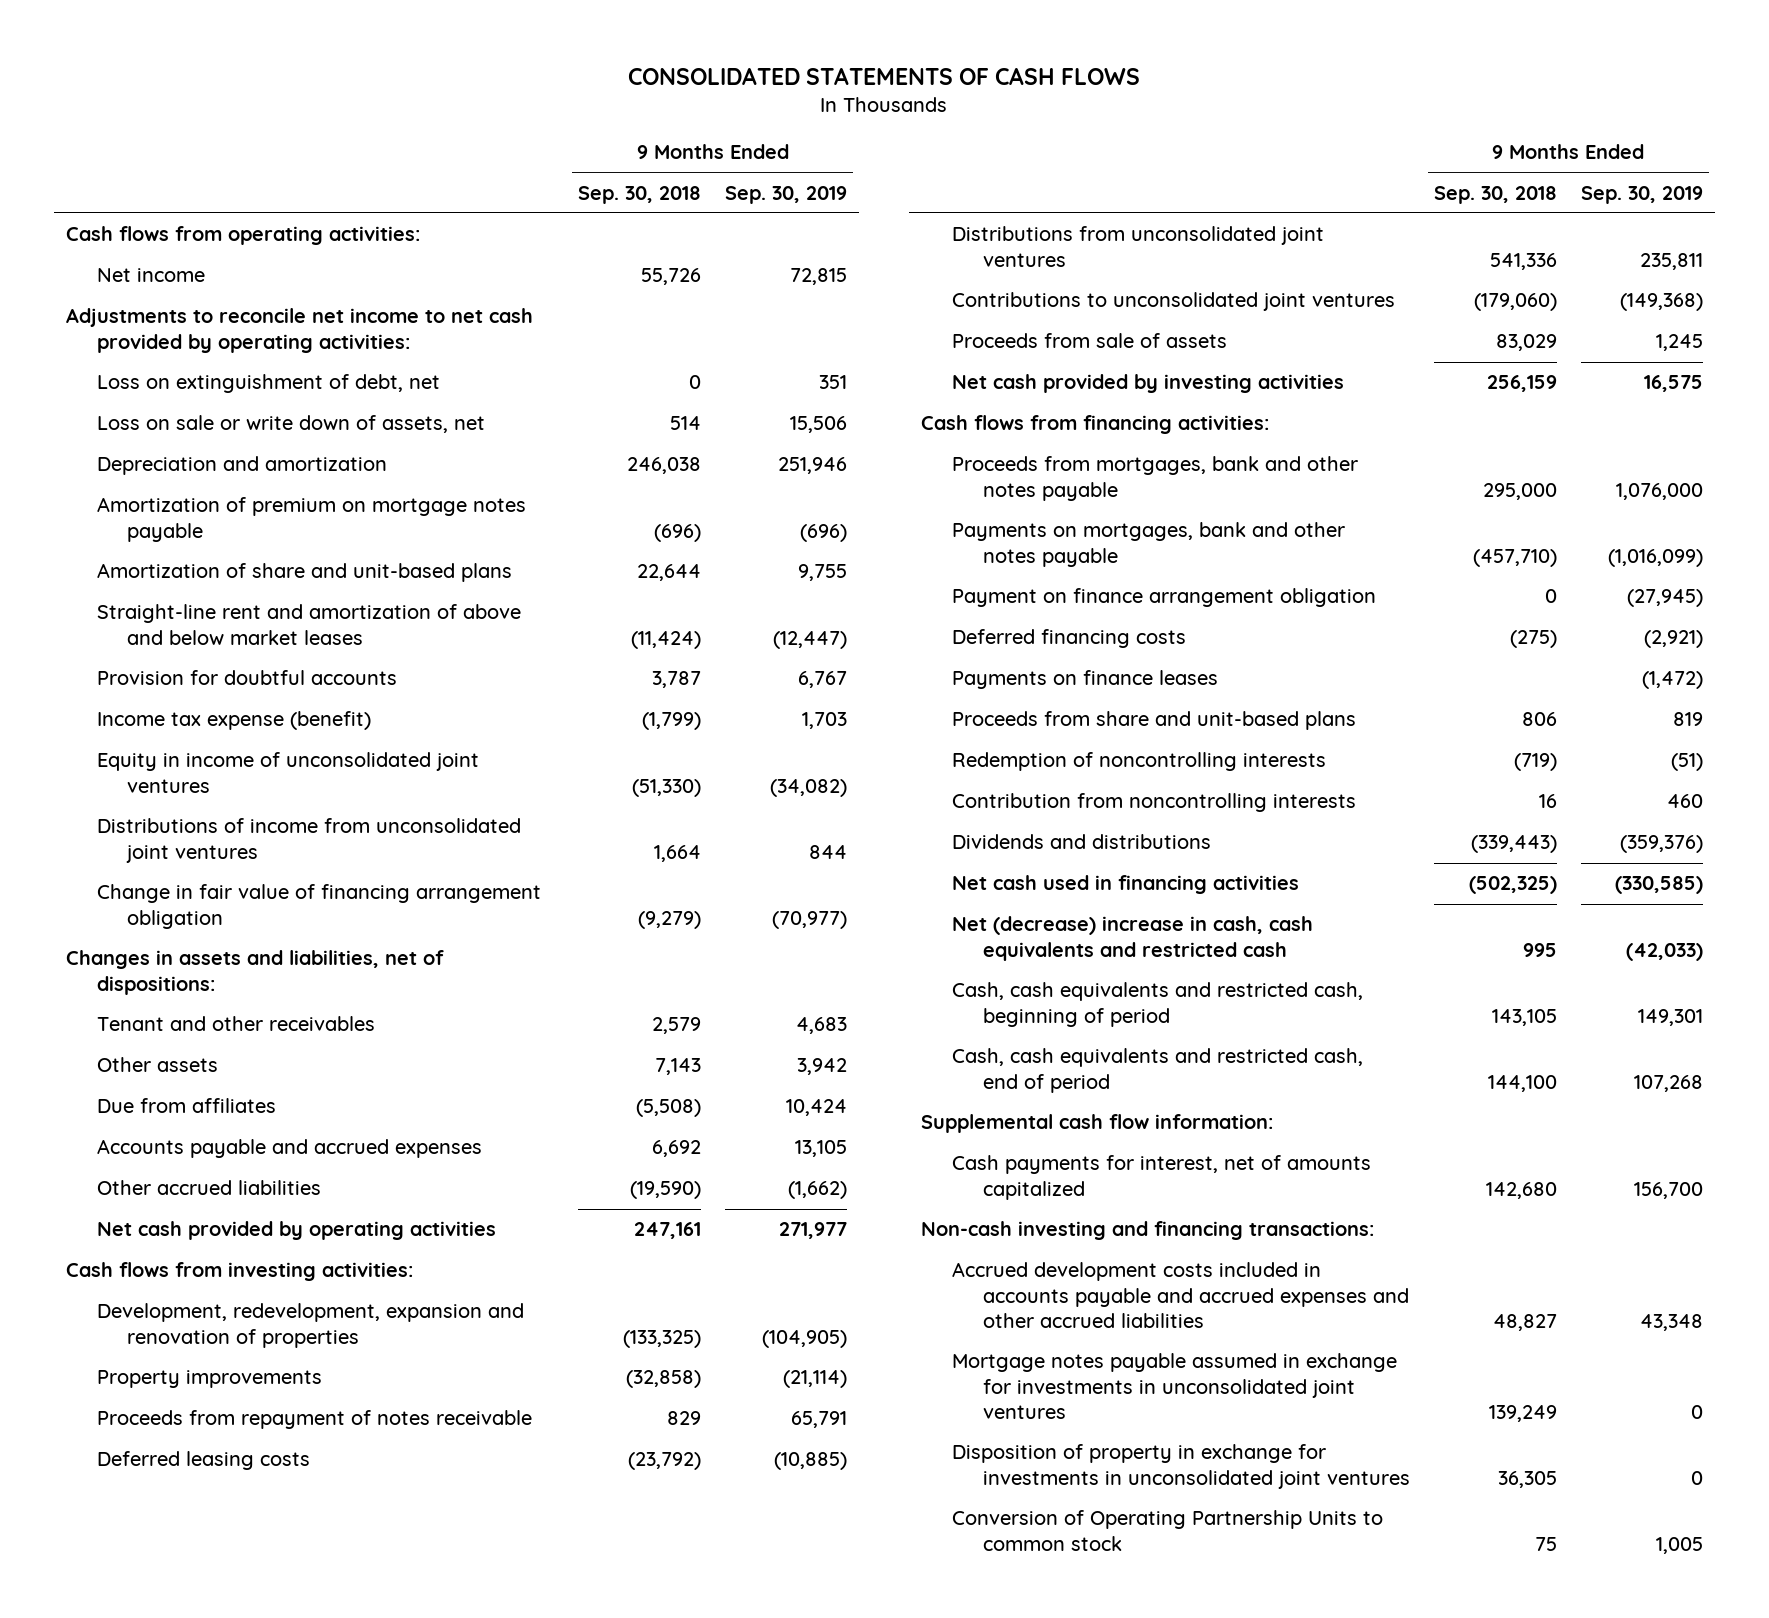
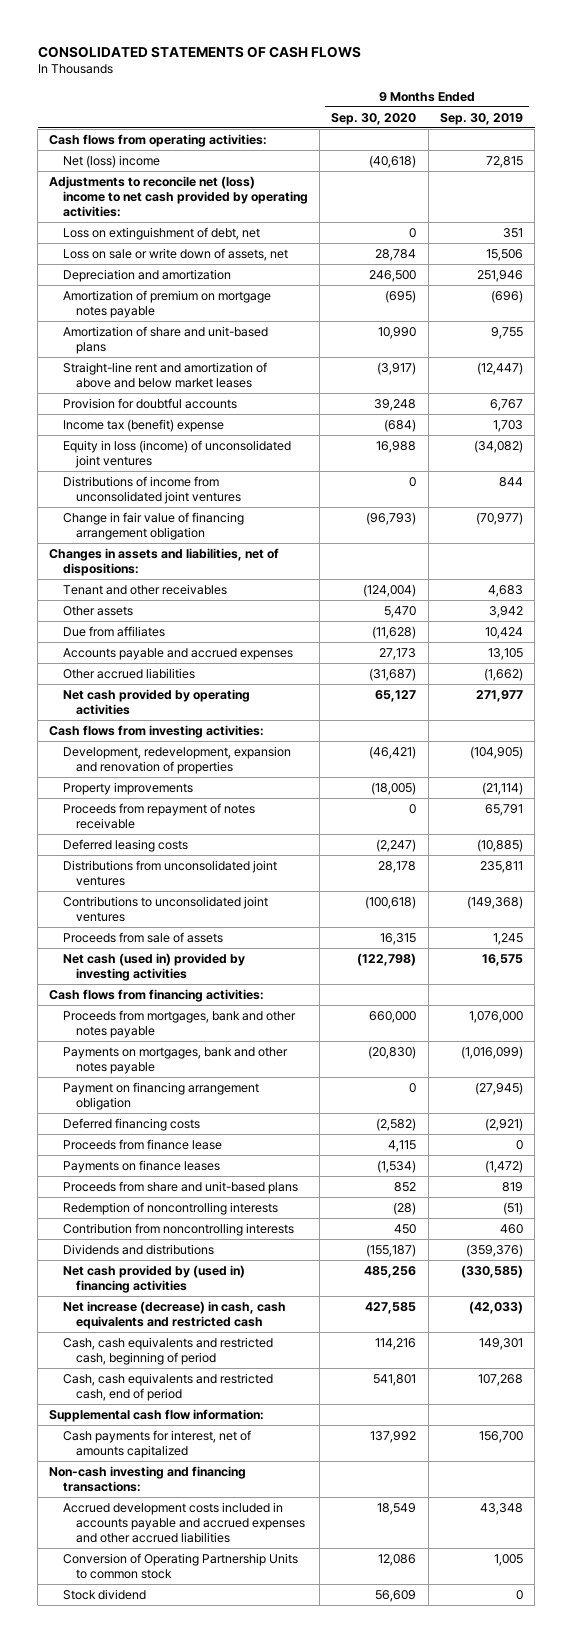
- | 9 Months Ended Sep. 30, 2018 | 9 Months Ended Sep. 30, 2019
+ | 9 Months Ended Sep. 30, 2020 | 9 Months Ended Sep. 30, 2019
- Net income | 55,726 | 72,815
- Adjustments to reconcile net income to net cash provided by operating activities:
+ Net (loss) income | (40,618) | 72,815
+ Adjustments to reconcile net (loss) income to net cash provided by operating activities:
- Income tax expense (benefit) | (1,799) | 1,703
- Equity in income of unconsolidated joint ventures | (51,330) | (34,082)
+ Income tax (benefit) expense | (684) | 1,703
+ Equity in loss (income) of unconsolidated joint ventures | 16,988 | (34,082)
- Net cash provided by investing activities | 256,159 | 16,575
+ Net cash (used in) provided by investing activities | (122,798) | 16,575
- Payment on finance arrangement obligation | 0 | (27,945)
+ Payment on financing arrangement obligation | 0 | (27,945)
+ Proceeds from finance lease | 4,115 | 0
- Net cash used in financing activities | (502,325) | (330,585)
- Net (decrease) increase in cash, cash equivalents and restricted cash | 995 | (42,033)
+ Net cash provided by (used in) financing activities | 485,256 | (330,585)
+ Net increase (decrease) in cash, cash equivalents and restricted cash | 427,585 | (42,033)
- Mortgage notes payable assumed in exchange for investments in unconsolidated joint ventures | 139,249 | 0
- Disposition of property in exchange for investments in unconsolidated joint ventures | 36,305 | 0
+ Stock dividend | 56,609 | 0

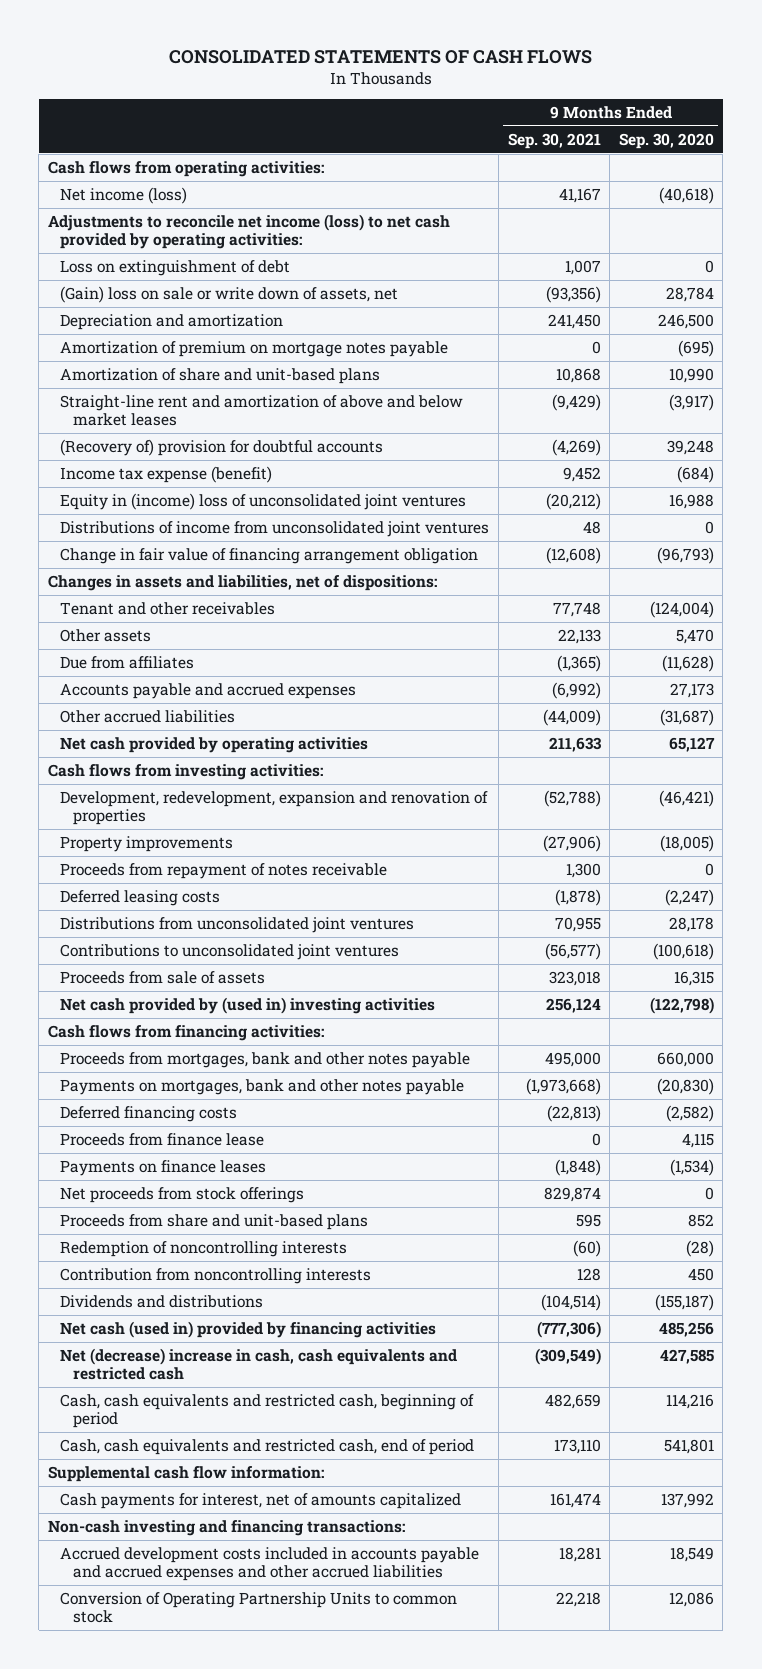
- | 9 Months Ended Sep. 30, 2020 | 9 Months Ended Sep. 30, 2019
+ | 9 Months Ended Sep. 30, 2021 | 9 Months Ended Sep. 30, 2020
- Net (loss) income | (40,618) | 72,815
- Adjustments to reconcile net (loss) income to net cash provided by operating activities:
- Loss on extinguishment of debt, net | 0 | 351
- Loss on sale or write down of assets, net | 28,784 | 15,506
+ Net income (loss) | 41,167 | (40,618)
+ Adjustments to reconcile net income (loss) to net cash provided by operating activities:
+ Loss on extinguishment of debt | 1,007 | 0
+ (Gain) loss on sale or write down of assets, net | (93,356) | 28,784
- Provision for doubtful accounts | 39,248 | 6,767
- Income tax (benefit) expense | (684) | 1,703
- Equity in loss (income) of unconsolidated joint ventures | 16,988 | (34,082)
+ (Recovery of) provision for doubtful accounts | (4,269) | 39,248
+ Income tax expense (benefit) | 9,452 | (684)
+ Equity in (income) loss of unconsolidated joint ventures | (20,212) | 16,988
- Net cash (used in) provided by investing activities | (122,798) | 16,575
+ Net cash provided by (used in) investing activities | 256,124 | (122,798)
- Payment on financing arrangement obligation | 0 | (27,945)
+ Net proceeds from stock offerings | 829,874 | 0
- Net cash provided by (used in) financing activities | 485,256 | (330,585)
- Net increase (decrease) in cash, cash equivalents and restricted cash | 427,585 | (42,033)
+ Net cash (used in) provided by financing activities | (777,306) | 485,256
+ Net (decrease) increase in cash, cash equivalents and restricted cash | (309,549) | 427,585
- Stock dividend | 56,609 | 0

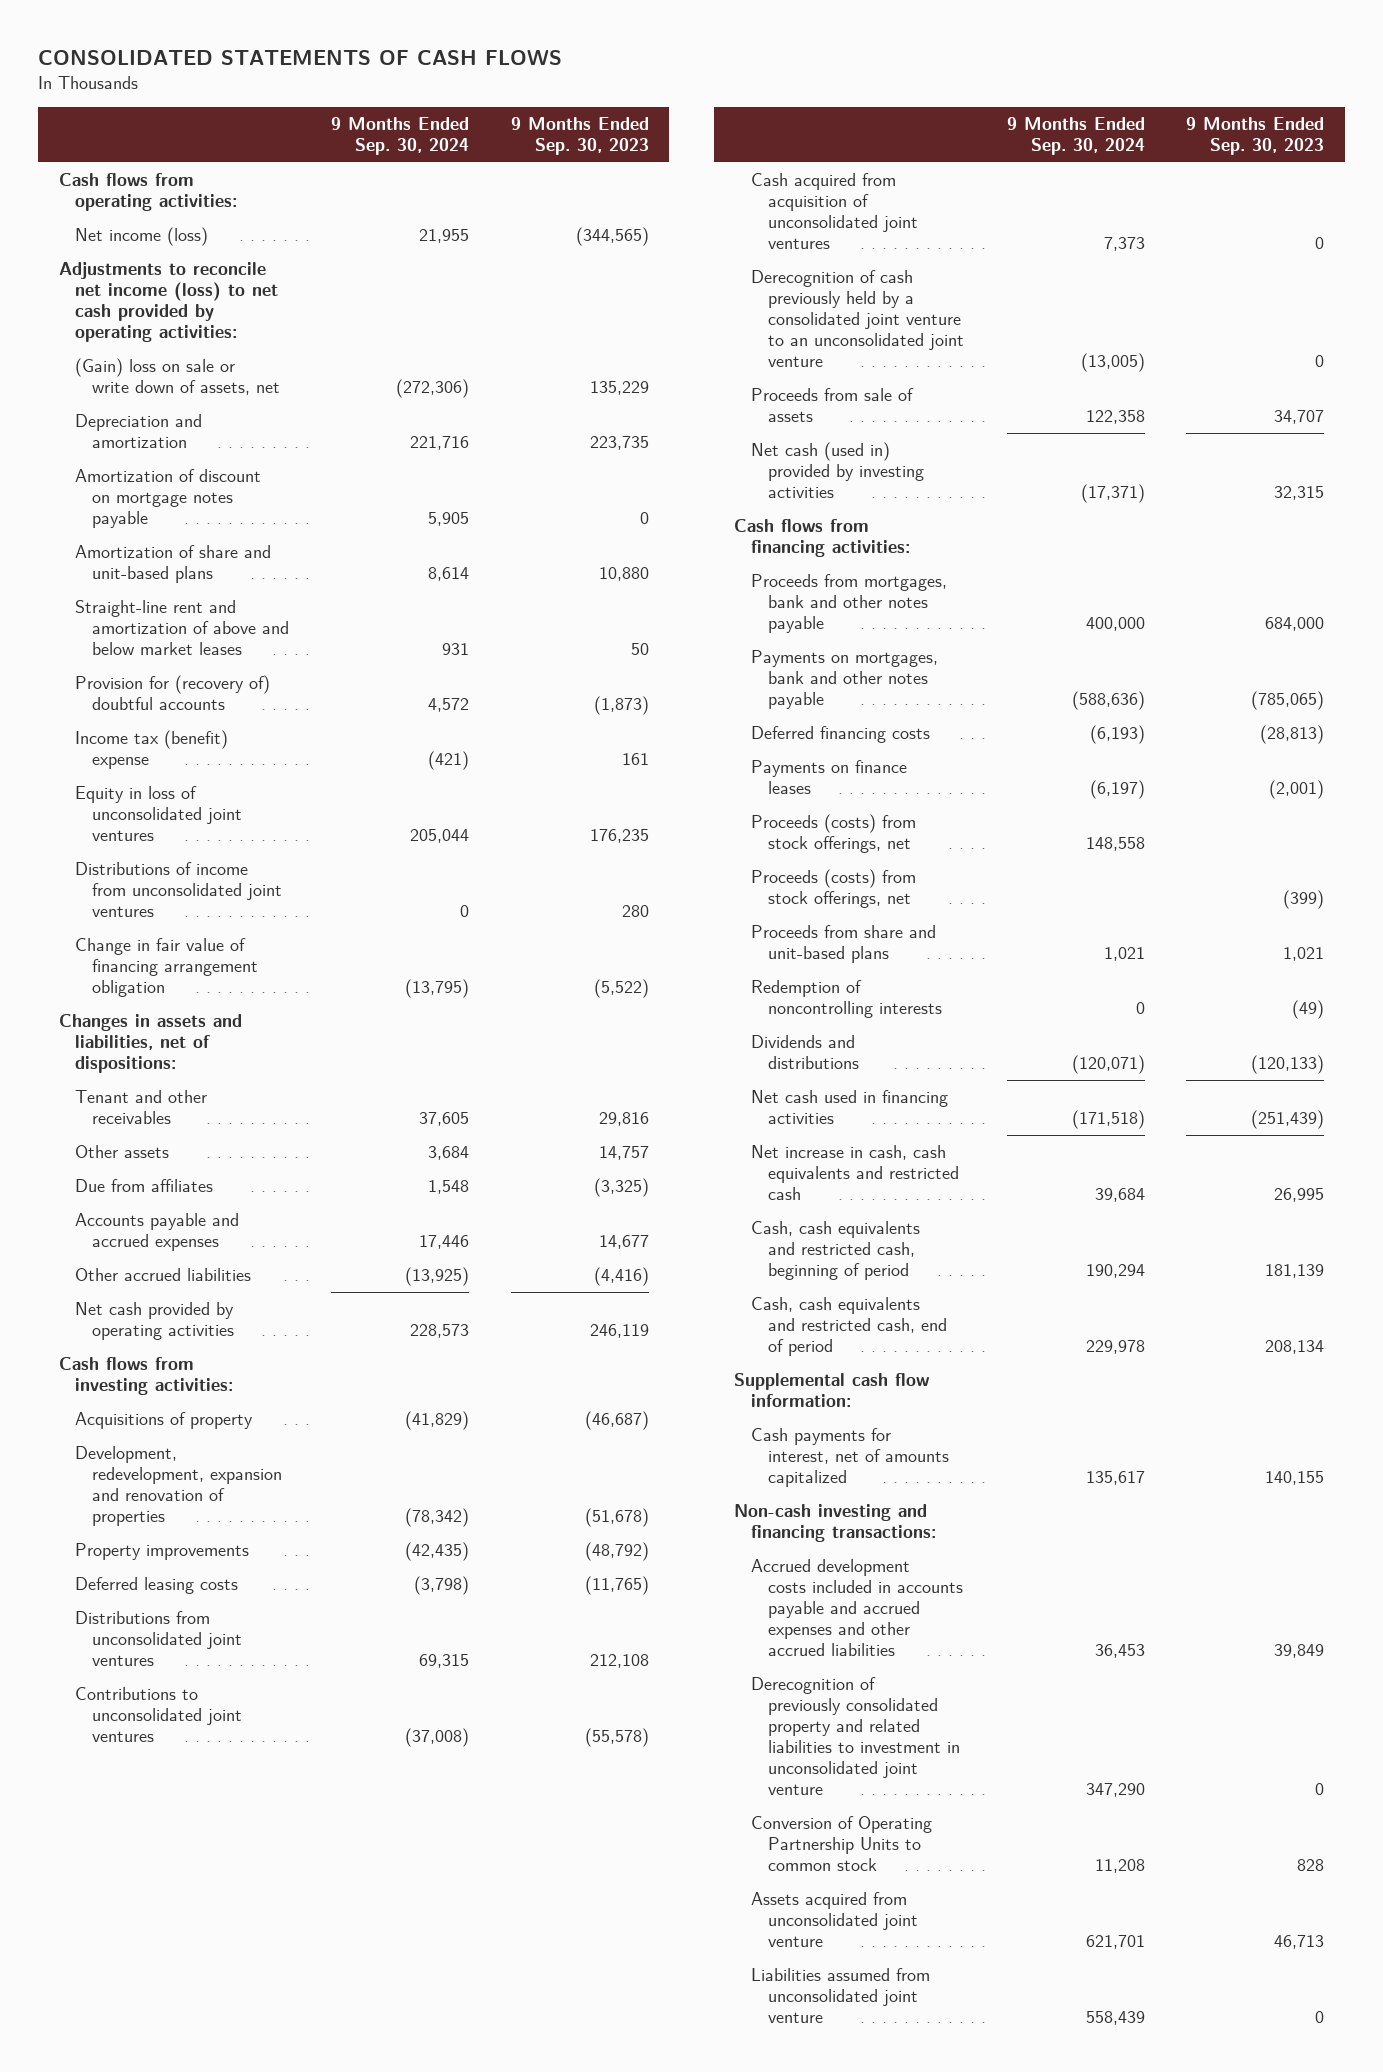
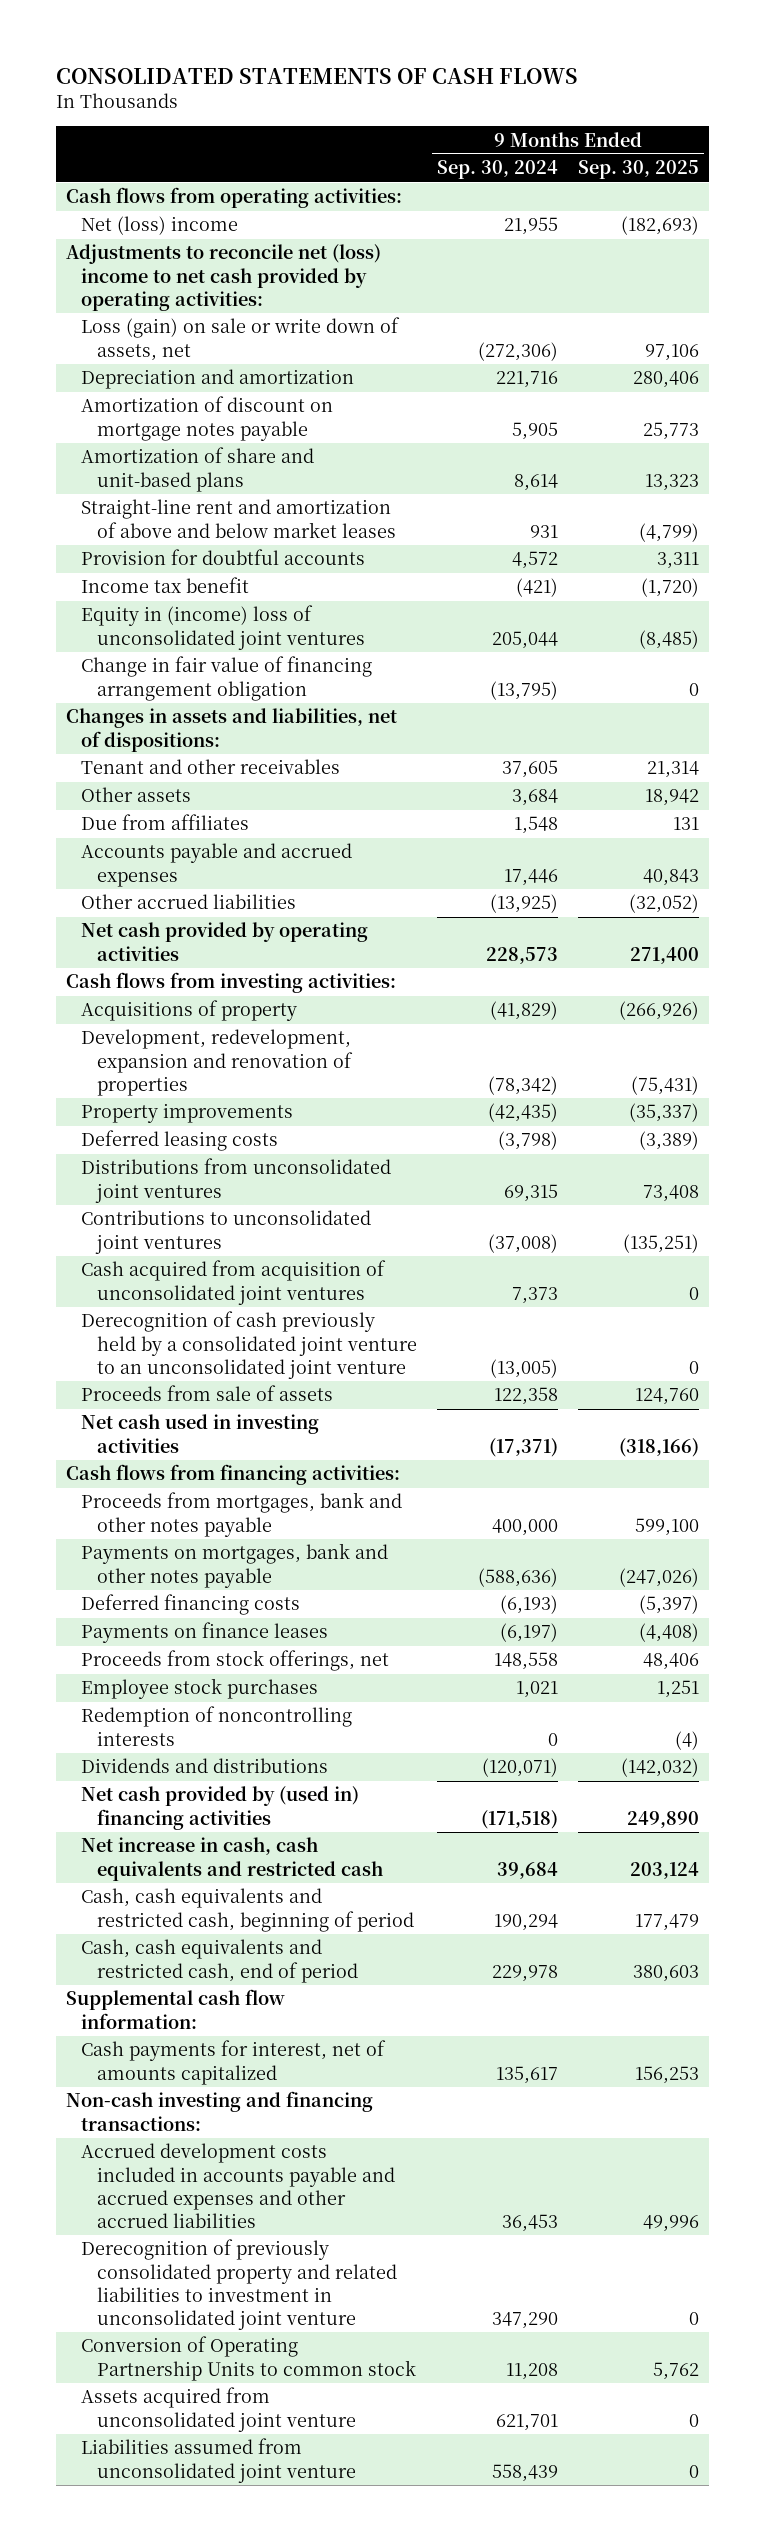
- | 9 Months Ended Sep. 30, 2024 | 9 Months Ended Sep. 30, 2023
+ | 9 Months Ended Sep. 30, 2024 | 9 Months Ended Sep. 30, 2025
- Net income (loss) | 21,955 | (344,565)
- Adjustments to reconcile net income (loss) to net cash provided by operating activities:
- (Gain) loss on sale or write down of assets, net | (272,306) | 135,229
+ Net (loss) income | 21,955 | (182,693)
+ Adjustments to reconcile net (loss) income to net cash provided by operating activities:
+ Loss (gain) on sale or write down of assets, net | (272,306) | 97,106
- Provision for (recovery of) doubtful accounts | 4,572 | (1,873)
- Income tax (benefit) expense | (421) | 161
- Equity in loss of unconsolidated joint ventures | 205,044 | 176,235
- Distributions of income from unconsolidated joint ventures | 0 | 280
+ Provision for doubtful accounts | 4,572 | 3,311
+ Income tax benefit | (421) | (1,720)
+ Equity in (income) loss of unconsolidated joint ventures | 205,044 | (8,485)
- Net cash (used in) provided by investing activities | (17,371) | 32,315
+ Net cash used in investing activities | (17,371) | (318,166)
- Proceeds (costs) from stock offerings, net | 148,558 |
- Proceeds (costs) from stock offerings, net | | (399)
- Proceeds from share and unit-based plans | 1,021 | 1,021
+ Proceeds from stock offerings, net | 148,558 | 48,406
+ Employee stock purchases | 1,021 | 1,251
- Net cash used in financing activities | (171,518) | (251,439)
+ Net cash provided by (used in) financing activities | (171,518) | 249,890

